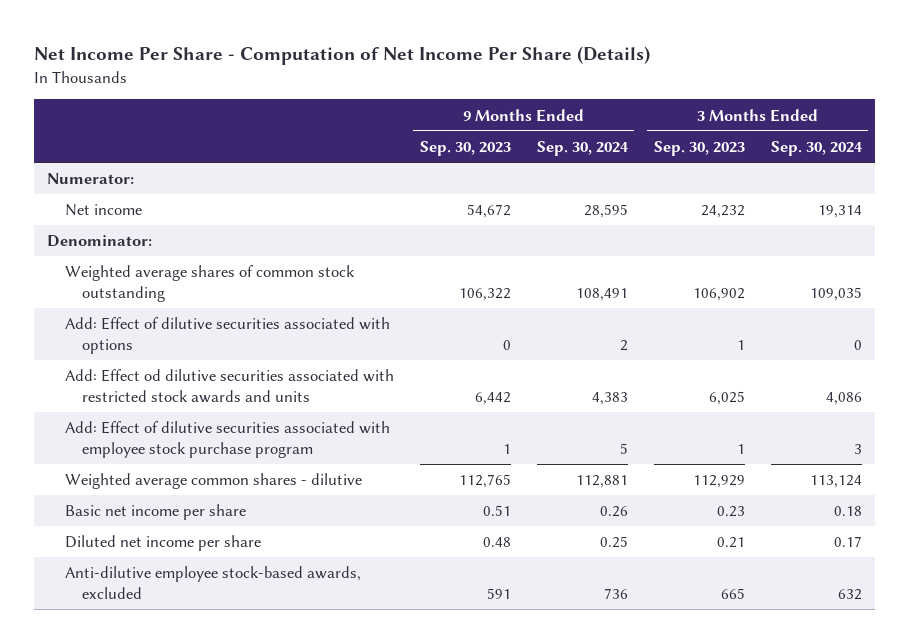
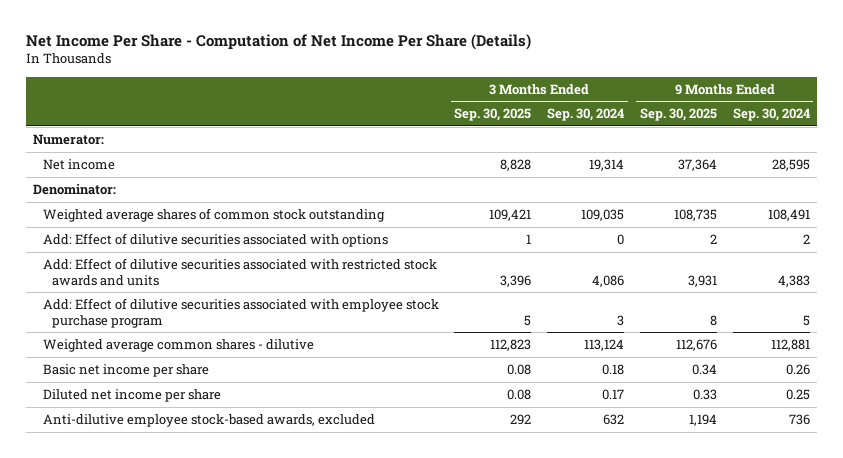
- | 9 Months Ended Sep. 30, 2023 | 9 Months Ended Sep. 30, 2024 | 3 Months Ended Sep. 30, 2023 | 3 Months Ended Sep. 30, 2024
+ | 3 Months Ended Sep. 30, 2025 | 3 Months Ended Sep. 30, 2024 | 9 Months Ended Sep. 30, 2025 | 9 Months Ended Sep. 30, 2024
- Add: Effect od dilutive securities associated with restricted stock awards and units | 6,442 | 4,383 | 6,025 | 4,086
+ Add: Effect of dilutive securities associated with restricted stock awards and units | 3,396 | 4,086 | 3,931 | 4,383

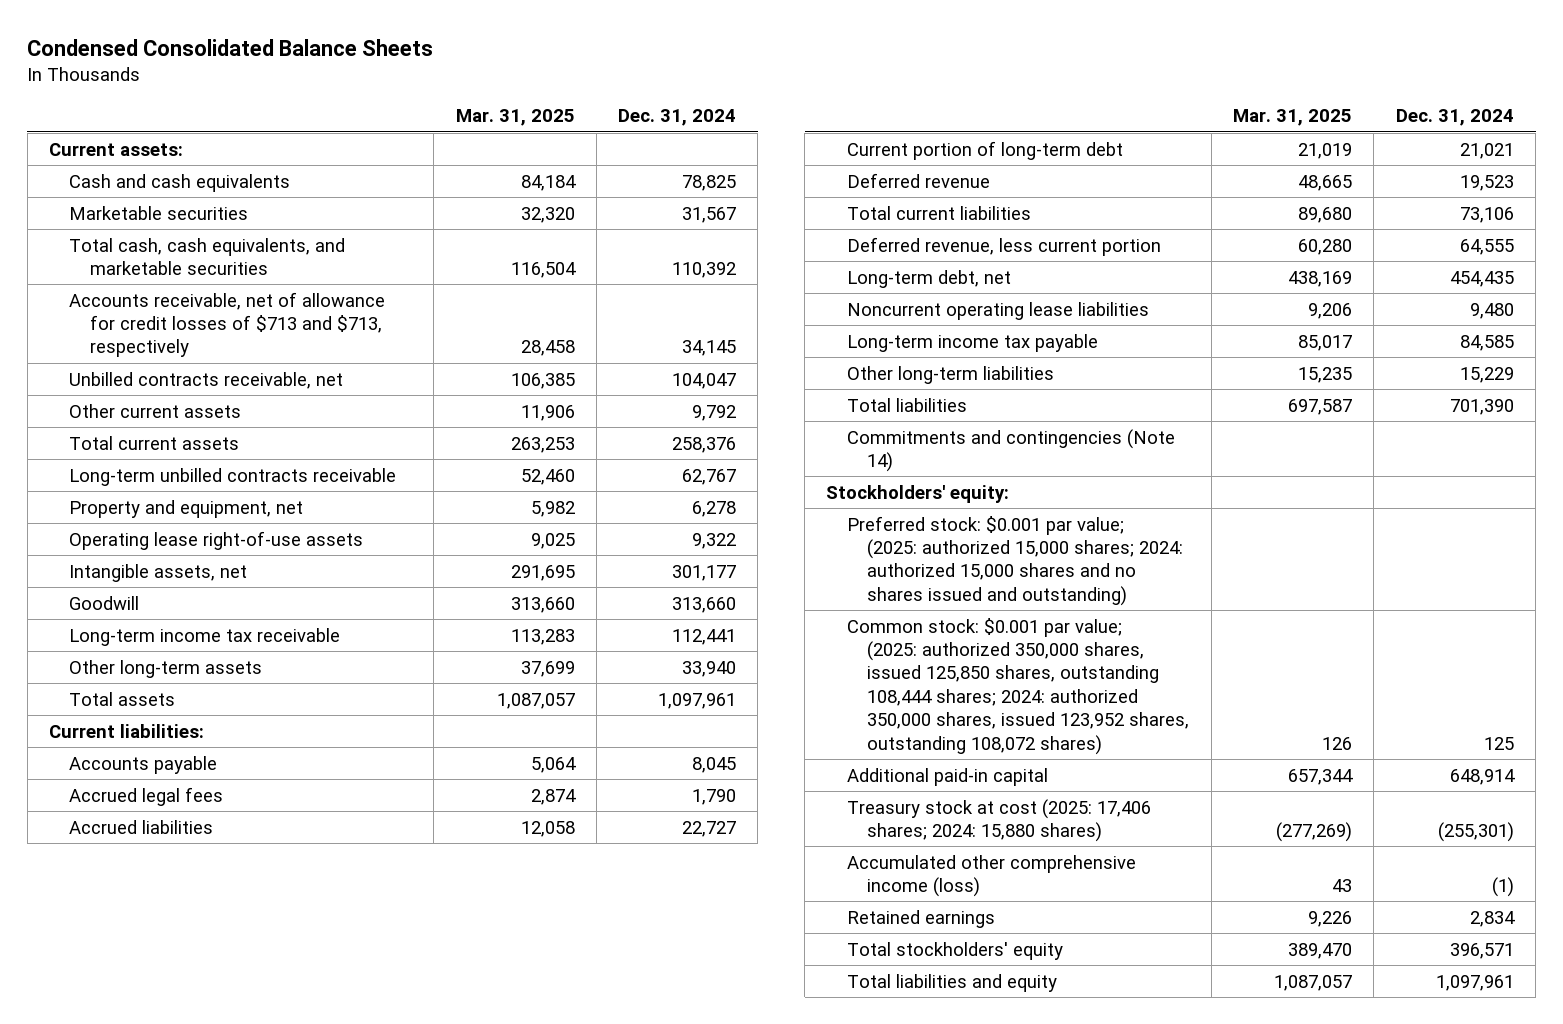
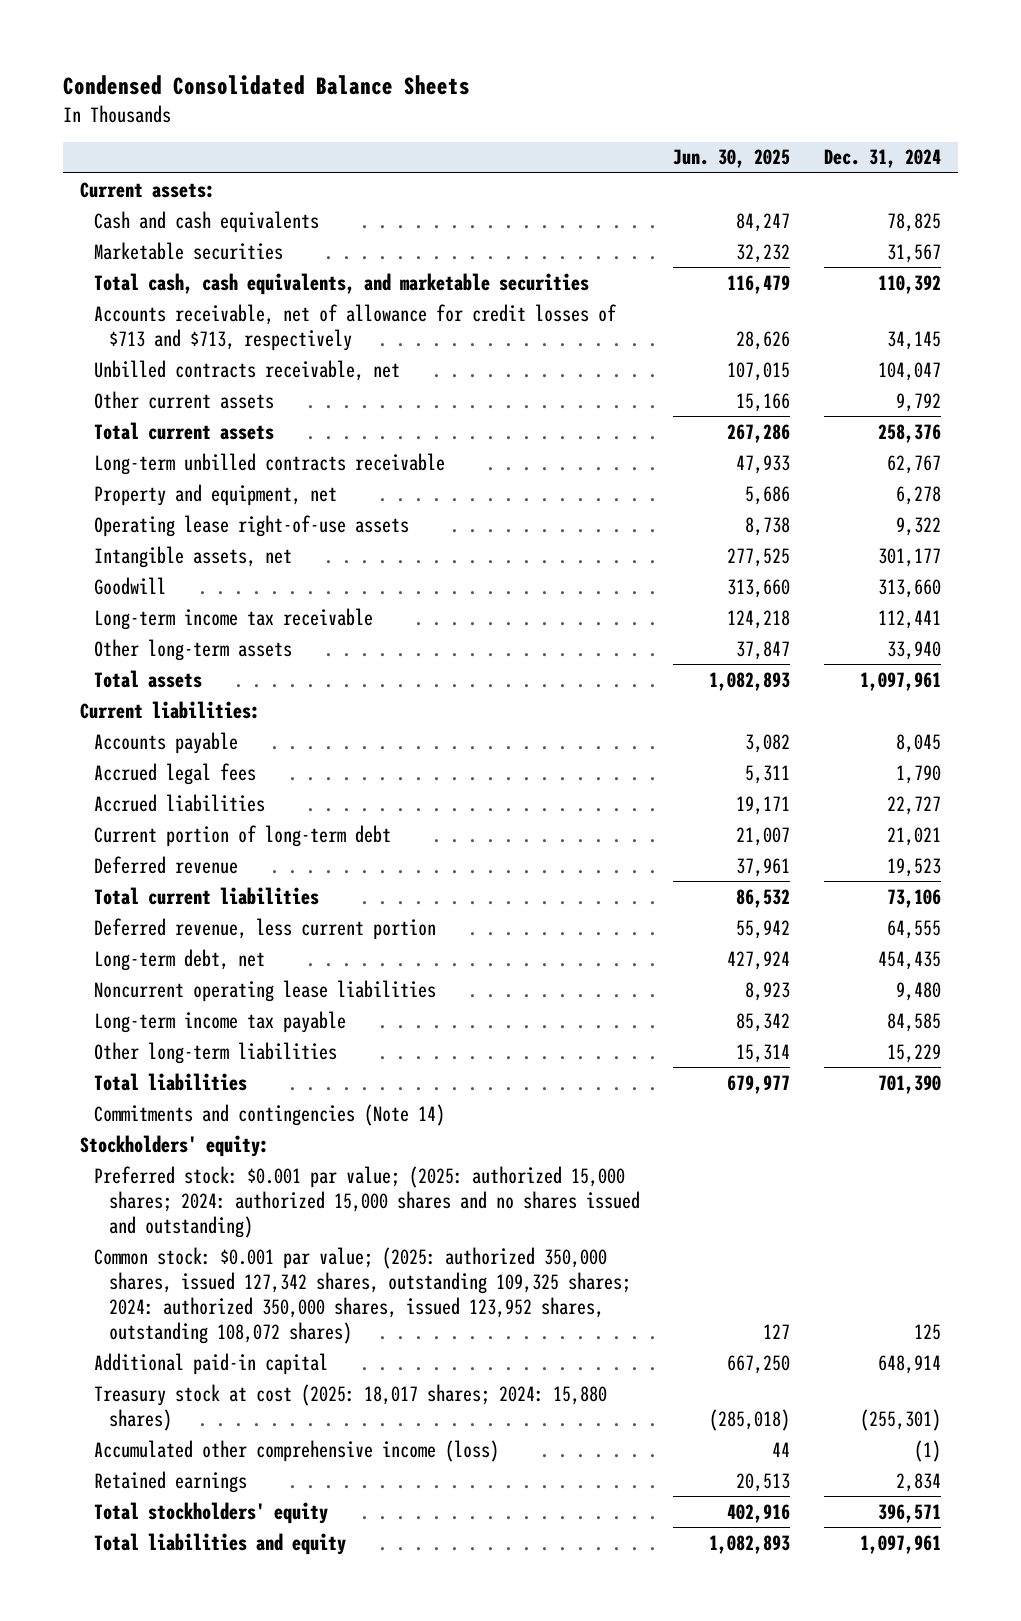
- | Mar. 31, 2025 | Dec. 31, 2024
+ | Jun. 30, 2025 | Dec. 31, 2024
- Common stock: $0.001 par value; (2025: authorized 350,000 shares, issued 125,850 shares, outstanding 108,444 shares; 2024: authorized 350,000 shares, issued 123,952 shares, outstanding 108,072 shares) | 126 | 125
+ Common stock: $0.001 par value; (2025: authorized 350,000 shares, issued 127,342 shares, outstanding 109,325 shares; 2024: authorized 350,000 shares, issued 123,952 shares, outstanding 108,072 shares) | 127 | 125
- Treasury stock at cost (2025: 17,406 shares; 2024: 15,880 shares) | (277,269) | (255,301)
+ Treasury stock at cost (2025: 18,017 shares; 2024: 15,880 shares) | (285,018) | (255,301)

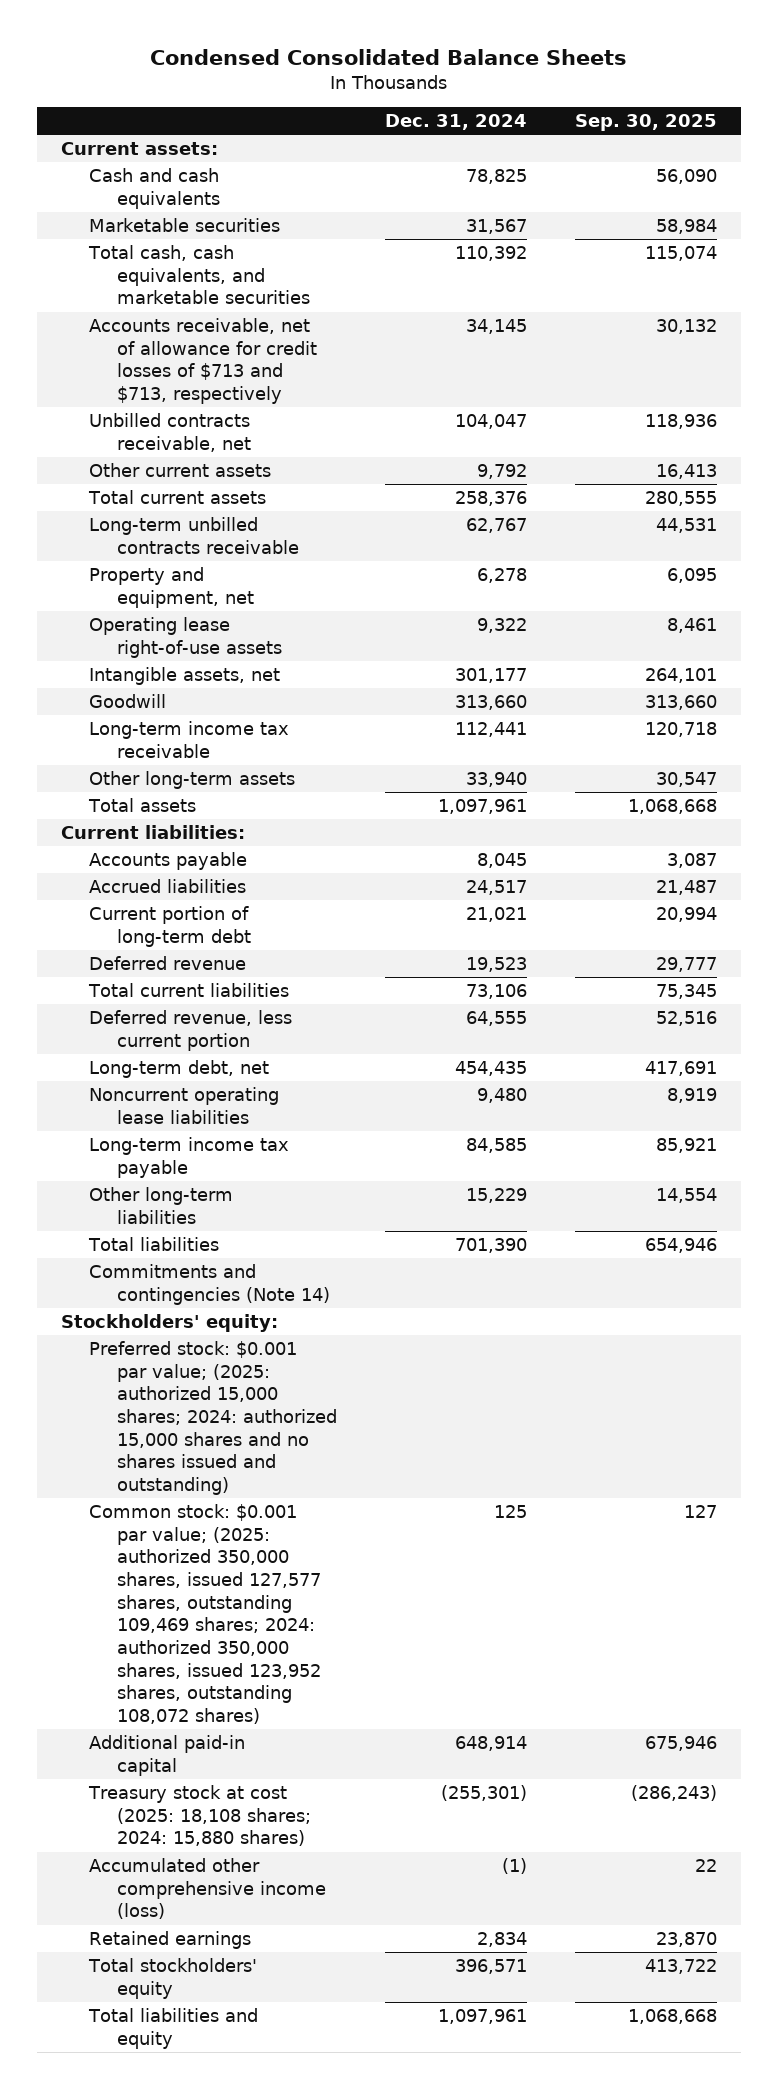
- | Jun. 30, 2025 | Dec. 31, 2024
+ | Dec. 31, 2024 | Sep. 30, 2025
- Accrued legal fees | 5,311 | 1,790
- Accrued liabilities | 19,171 | 22,727
+ Accrued liabilities | 24,517 | 21,487
- Common stock: $0.001 par value; (2025: authorized 350,000 shares, issued 127,342 shares, outstanding 109,325 shares; 2024: authorized 350,000 shares, issued 123,952 shares, outstanding 108,072 shares) | 127 | 125
+ Common stock: $0.001 par value; (2025: authorized 350,000 shares, issued 127,577 shares, outstanding 109,469 shares; 2024: authorized 350,000 shares, issued 123,952 shares, outstanding 108,072 shares) | 125 | 127
- Treasury stock at cost (2025: 18,017 shares; 2024: 15,880 shares) | (285,018) | (255,301)
+ Treasury stock at cost (2025: 18,108 shares; 2024: 15,880 shares) | (255,301) | (286,243)

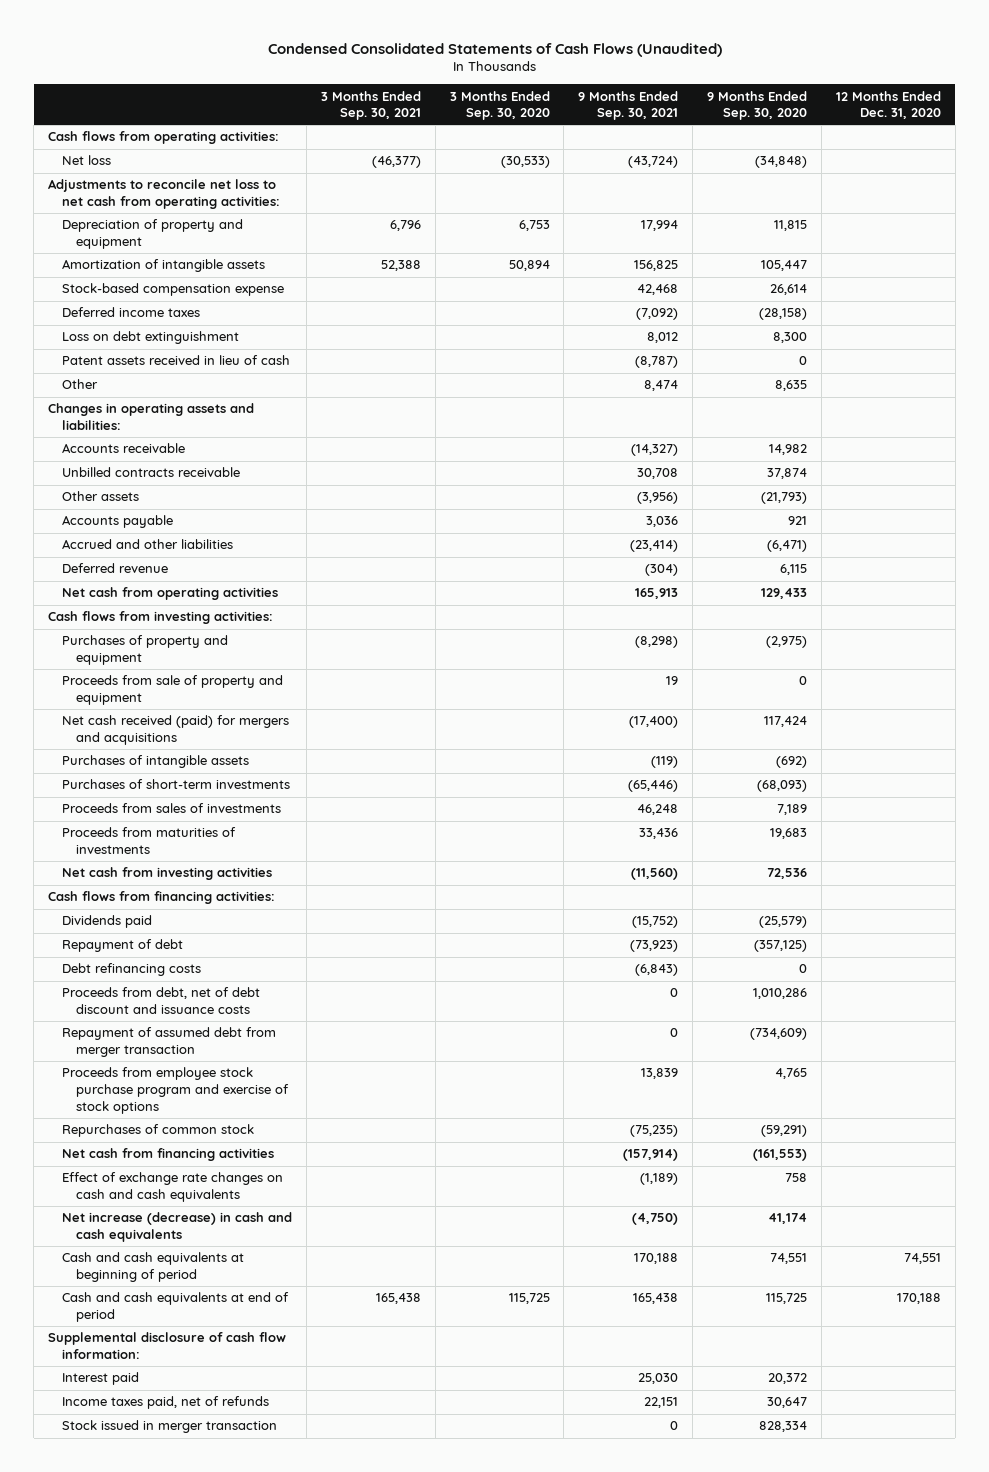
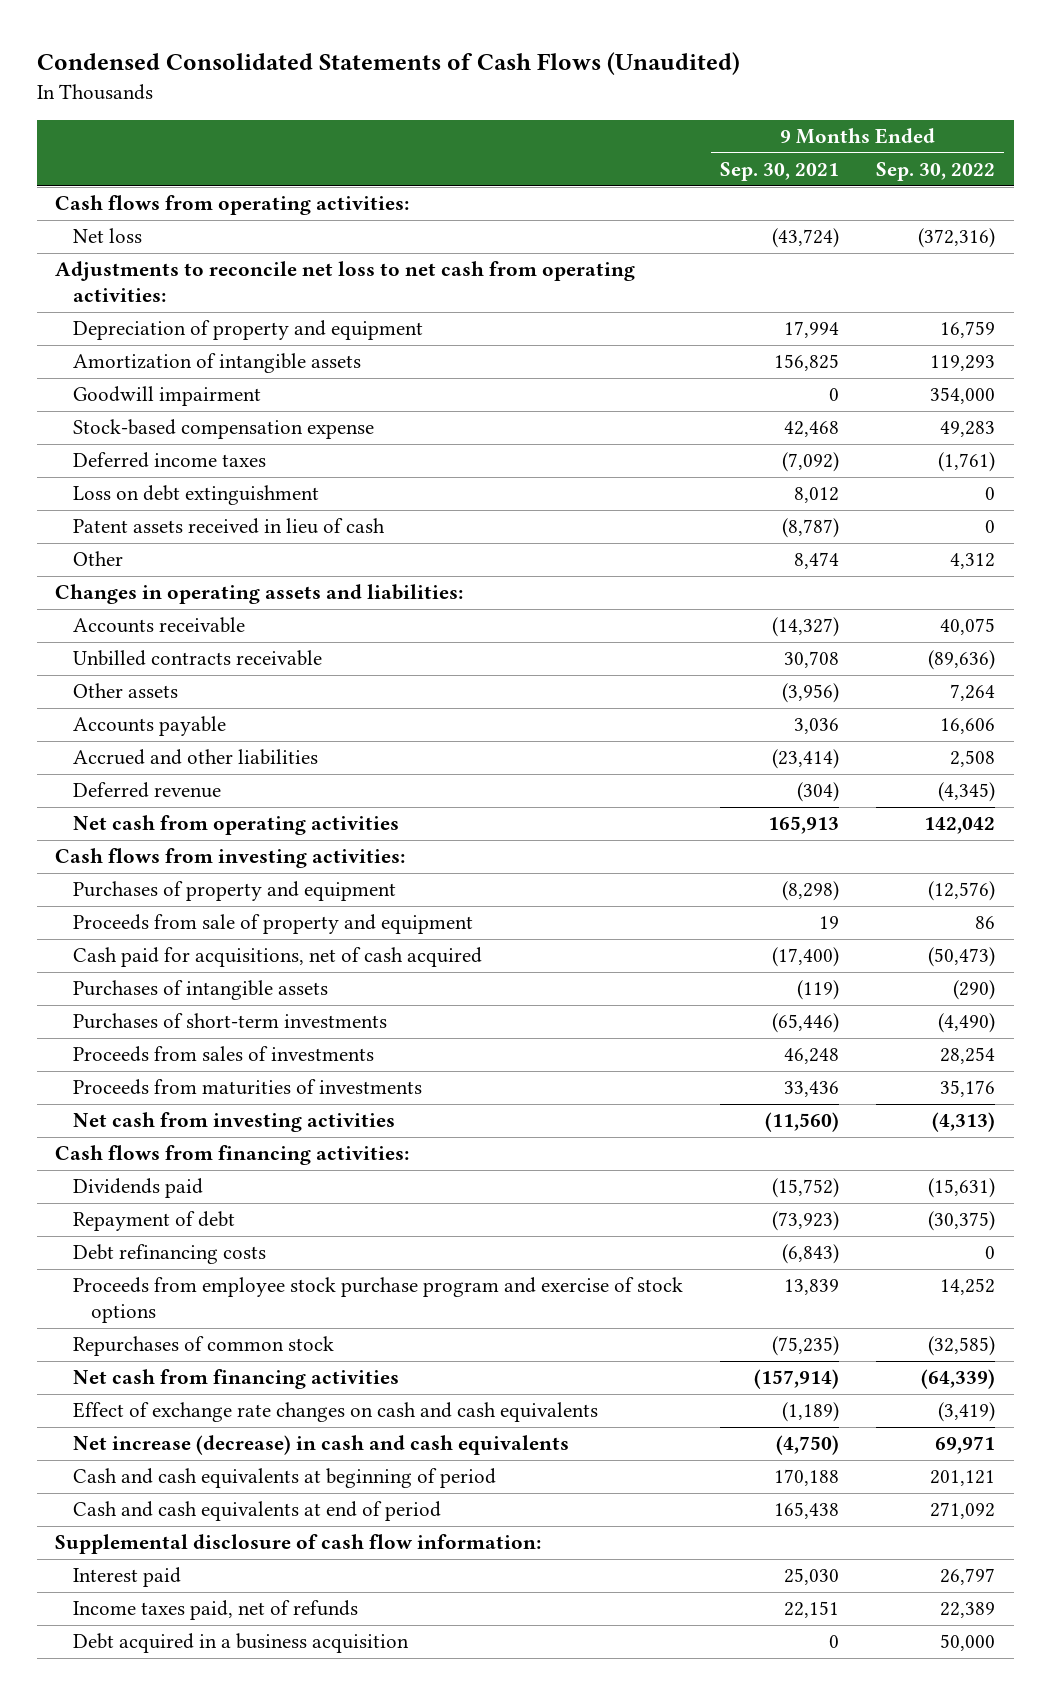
- | 3 Months Ended Sep. 30, 2021 | 3 Months Ended Sep. 30, 2020 | 9 Months Ended Sep. 30, 2021 | 9 Months Ended Sep. 30, 2020 | 12 Months Ended Dec. 31, 2020
+ | 9 Months Ended Sep. 30, 2021 | 9 Months Ended Sep. 30, 2022
+ Goodwill impairment | 0 | 354,000
- Net cash received (paid) for mergers and acquisitions | | | (17,400) | 117,424 |
+ Cash paid for acquisitions, net of cash acquired | (17,400) | (50,473)
- Proceeds from debt, net of debt discount and issuance costs | | | 0 | 1,010,286 |
- Repayment of assumed debt from merger transaction | | | 0 | (734,609) |
- Stock issued in merger transaction | | | 0 | 828,334 |
+ Debt acquired in a business acquisition | 0 | 50,000

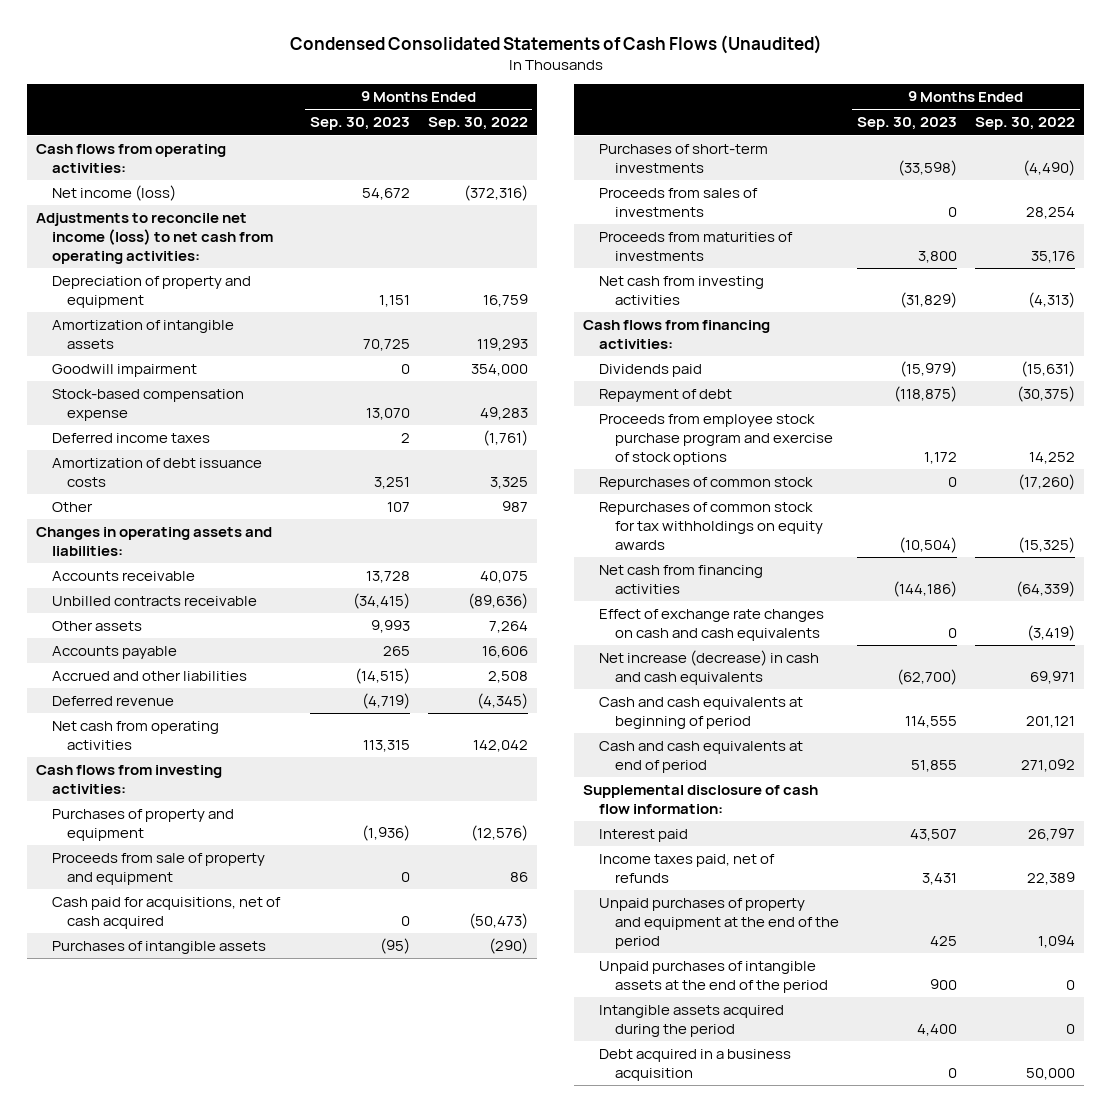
- | 9 Months Ended Sep. 30, 2021 | 9 Months Ended Sep. 30, 2022
+ | 9 Months Ended Sep. 30, 2023 | 9 Months Ended Sep. 30, 2022
- Net loss | (43,724) | (372,316)
- Adjustments to reconcile net loss to net cash from operating activities:
+ Net income (loss) | 54,672 | (372,316)
+ Adjustments to reconcile net income (loss) to net cash from operating activities:
- Loss on debt extinguishment | 8,012 | 0
- Patent assets received in lieu of cash | (8,787) | 0
- Other | 8,474 | 4,312
+ Amortization of debt issuance costs | 3,251 | 3,325
+ Other | 107 | 987
- Debt refinancing costs | (6,843) | 0
- Repurchases of common stock | (75,235) | (32,585)
+ Repurchases of common stock | 0 | (17,260)
+ Repurchases of common stock for tax withholdings on equity awards | (10,504) | (15,325)
+ Unpaid purchases of property and equipment at the end of the period | 425 | 1,094
+ Unpaid purchases of intangible assets at the end of the period | 900 | 0
+ Intangible assets acquired during the period | 4,400 | 0

